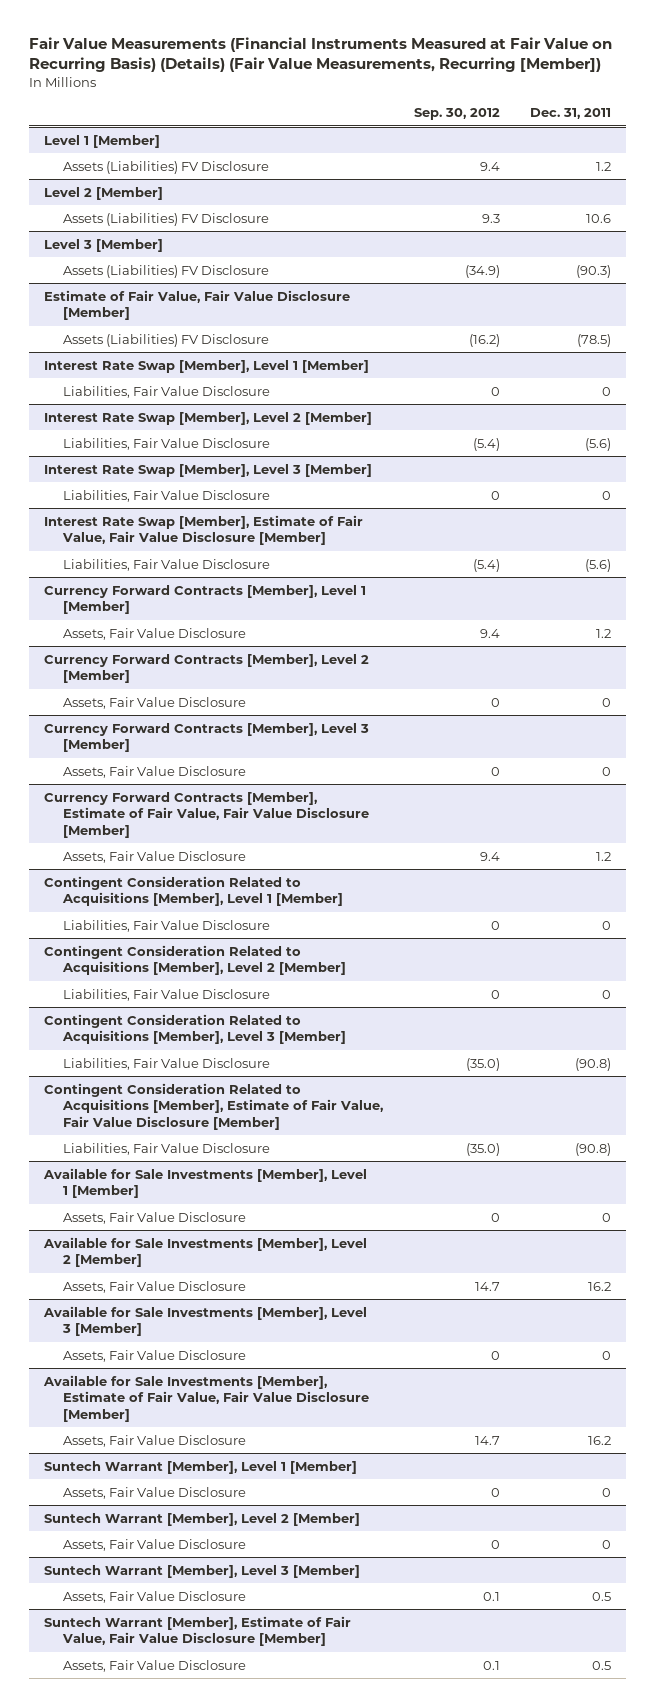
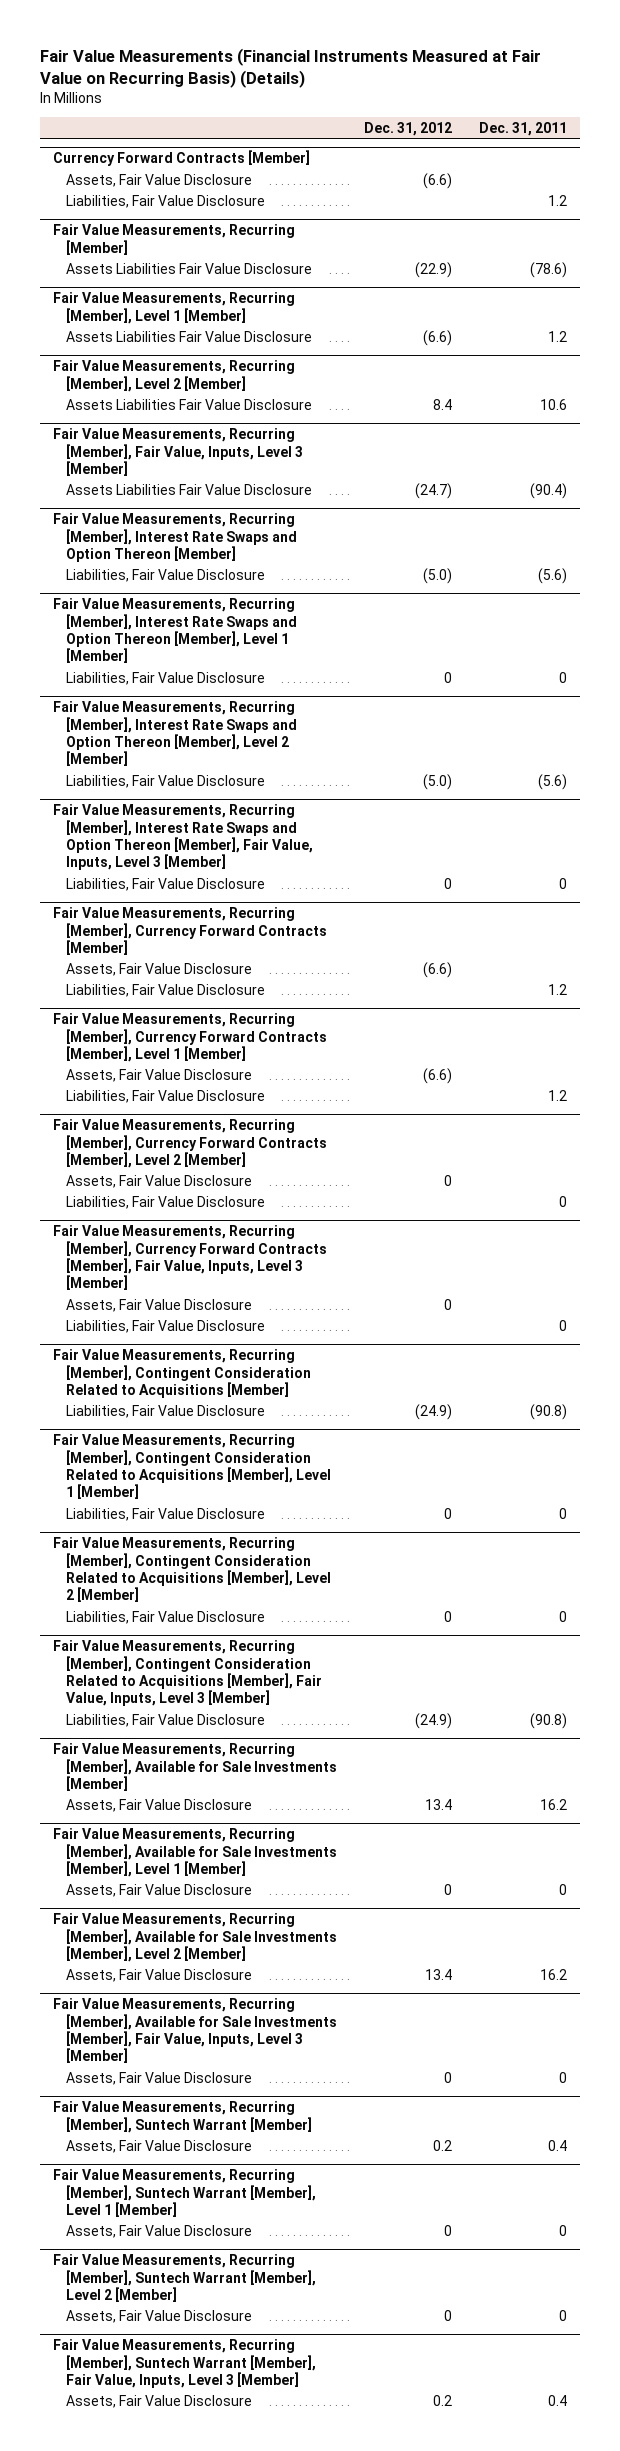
- Fair Value Measurements (Financial Instruments Measured at Fair Value on Recurring Basis) (Details) (Fair Value Measurements, Recurring [Member])
+ Fair Value Measurements (Financial Instruments Measured at Fair Value on Recurring Basis) (Details)
- | Sep. 30, 2012 | Dec. 31, 2011
+ | Dec. 31, 2012 | Dec. 31, 2011
- Level 1 [Member]
- Assets (Liabilities) FV Disclosure | 9.4 | 1.2
- Level 2 [Member]
- Assets (Liabilities) FV Disclosure | 9.3 | 10.6
- Level 3 [Member]
- Assets (Liabilities) FV Disclosure | (34.9) | (90.3)
- Estimate of Fair Value, Fair Value Disclosure [Member]
- Assets (Liabilities) FV Disclosure | (16.2) | (78.5)
- Interest Rate Swap [Member], Level 1 [Member]
- Liabilities, Fair Value Disclosure | 0 | 0
- Interest Rate Swap [Member], Level 2 [Member]
+ Currency Forward Contracts [Member]
+ Assets, Fair Value Disclosure | (6.6) |
+ Liabilities, Fair Value Disclosure | | 1.2
+ Fair Value Measurements, Recurring [Member]
+ Assets Liabilities Fair Value Disclosure | (22.9) | (78.6)
+ Fair Value Measurements, Recurring [Member], Level 1 [Member]
+ Assets Liabilities Fair Value Disclosure | (6.6) | 1.2
+ Fair Value Measurements, Recurring [Member], Level 2 [Member]
+ Assets Liabilities Fair Value Disclosure | 8.4 | 10.6
+ Fair Value Measurements, Recurring [Member], Fair Value, Inputs, Level 3 [Member]
+ Assets Liabilities Fair Value Disclosure | (24.7) | (90.4)
+ Fair Value Measurements, Recurring [Member], Interest Rate Swaps and Option Thereon [Member]
- Interest Rate Swap [Member], Level 3 [Member]
+ Fair Value Measurements, Recurring [Member], Interest Rate Swaps and Option Thereon [Member], Level 1 [Member]
- Interest Rate Swap [Member], Estimate of Fair Value, Fair Value Disclosure [Member]
+ Fair Value Measurements, Recurring [Member], Interest Rate Swaps and Option Thereon [Member], Level 2 [Member]
- Currency Forward Contracts [Member], Level 1 [Member]
- Assets, Fair Value Disclosure | 9.4 | 1.2
- Currency Forward Contracts [Member], Level 2 [Member]
- Assets, Fair Value Disclosure | 0 | 0
- Currency Forward Contracts [Member], Level 3 [Member]
- Assets, Fair Value Disclosure | 0 | 0
- Currency Forward Contracts [Member], Estimate of Fair Value, Fair Value Disclosure [Member]
- Assets, Fair Value Disclosure | 9.4 | 1.2
- Contingent Consideration Related to Acquisitions [Member], Level 1 [Member]
+ Fair Value Measurements, Recurring [Member], Interest Rate Swaps and Option Thereon [Member], Fair Value, Inputs, Level 3 [Member]
- Contingent Consideration Related to Acquisitions [Member], Level 2 [Member]
+ Fair Value Measurements, Recurring [Member], Currency Forward Contracts [Member]
+ Assets, Fair Value Disclosure | (6.6) |
+ Liabilities, Fair Value Disclosure | | 1.2
+ Fair Value Measurements, Recurring [Member], Currency Forward Contracts [Member], Level 1 [Member]
+ Assets, Fair Value Disclosure | (6.6) |
+ Liabilities, Fair Value Disclosure | | 1.2
+ Fair Value Measurements, Recurring [Member], Currency Forward Contracts [Member], Level 2 [Member]
+ Assets, Fair Value Disclosure | 0 |
- Contingent Consideration Related to Acquisitions [Member], Level 3 [Member]
+ Fair Value Measurements, Recurring [Member], Currency Forward Contracts [Member], Fair Value, Inputs, Level 3 [Member]
+ Assets, Fair Value Disclosure | 0 |
+ Liabilities, Fair Value Disclosure | | 0
+ Fair Value Measurements, Recurring [Member], Contingent Consideration Related to Acquisitions [Member]
- Contingent Consideration Related to Acquisitions [Member], Estimate of Fair Value, Fair Value Disclosure [Member]
+ Fair Value Measurements, Recurring [Member], Contingent Consideration Related to Acquisitions [Member], Level 1 [Member]
+ Liabilities, Fair Value Disclosure | 0 | 0
+ Fair Value Measurements, Recurring [Member], Contingent Consideration Related to Acquisitions [Member], Level 2 [Member]
+ Liabilities, Fair Value Disclosure | 0 | 0
+ Fair Value Measurements, Recurring [Member], Contingent Consideration Related to Acquisitions [Member], Fair Value, Inputs, Level 3 [Member]
- Available for Sale Investments [Member], Level 1 [Member]
- Assets, Fair Value Disclosure | 0 | 0
- Available for Sale Investments [Member], Level 2 [Member]
+ Fair Value Measurements, Recurring [Member], Available for Sale Investments [Member]
- Available for Sale Investments [Member], Level 3 [Member]
+ Fair Value Measurements, Recurring [Member], Available for Sale Investments [Member], Level 1 [Member]
- Available for Sale Investments [Member], Estimate of Fair Value, Fair Value Disclosure [Member]
+ Fair Value Measurements, Recurring [Member], Available for Sale Investments [Member], Level 2 [Member]
- Suntech Warrant [Member], Level 1 [Member]
+ Fair Value Measurements, Recurring [Member], Available for Sale Investments [Member], Fair Value, Inputs, Level 3 [Member]
- Suntech Warrant [Member], Level 2 [Member]
+ Fair Value Measurements, Recurring [Member], Suntech Warrant [Member]
+ Assets, Fair Value Disclosure | 0.2 | 0.4
+ Fair Value Measurements, Recurring [Member], Suntech Warrant [Member], Level 1 [Member]
- Suntech Warrant [Member], Level 3 [Member]
- Assets, Fair Value Disclosure | 0.1 | 0.5
- Suntech Warrant [Member], Estimate of Fair Value, Fair Value Disclosure [Member]
- Assets, Fair Value Disclosure | 0.1 | 0.5
+ Fair Value Measurements, Recurring [Member], Suntech Warrant [Member], Level 2 [Member]
+ Assets, Fair Value Disclosure | 0 | 0
+ Fair Value Measurements, Recurring [Member], Suntech Warrant [Member], Fair Value, Inputs, Level 3 [Member]
+ Assets, Fair Value Disclosure | 0.2 | 0.4

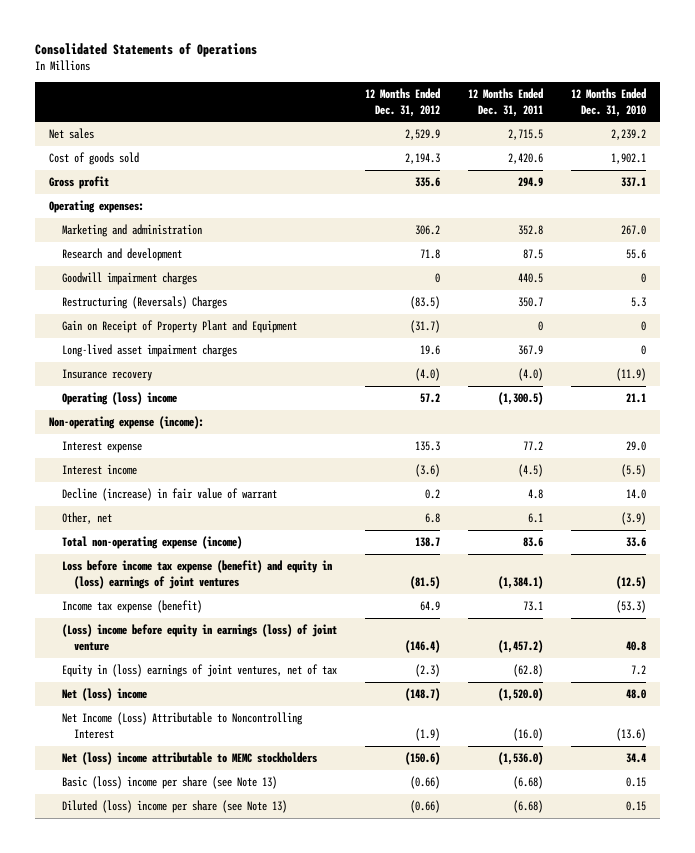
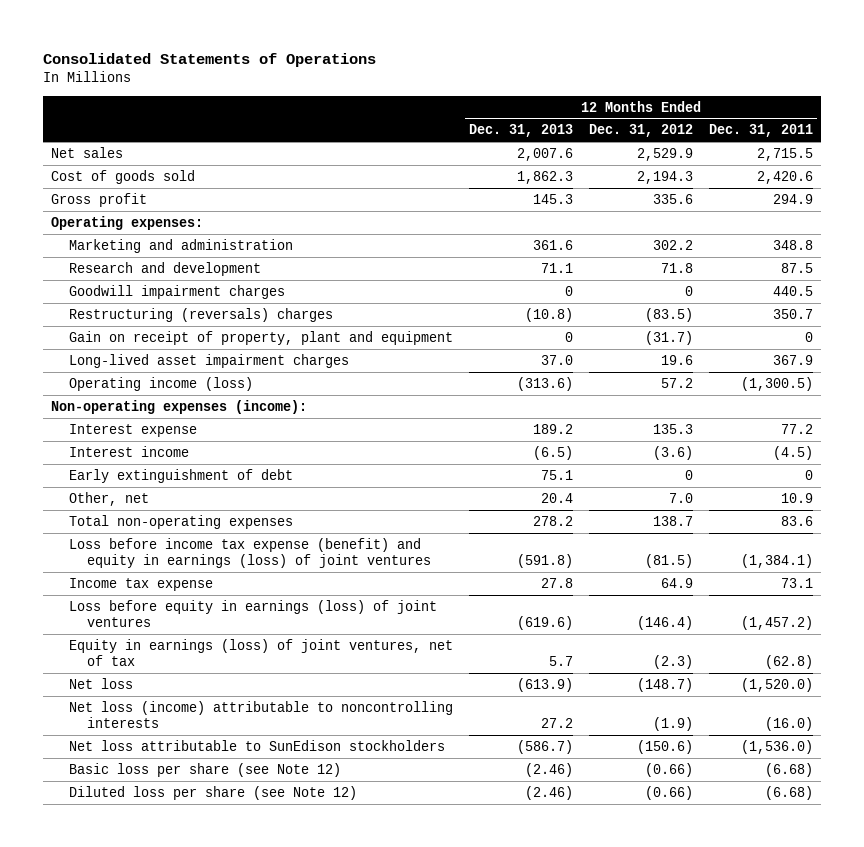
- | 12 Months Ended Dec. 31, 2012 | 12 Months Ended Dec. 31, 2011 | 12 Months Ended Dec. 31, 2010
+ | 12 Months Ended Dec. 31, 2013 | 12 Months Ended Dec. 31, 2012 | 12 Months Ended Dec. 31, 2011
- Marketing and administration | 306.2 | 352.8 | 267.0
+ Marketing and administration | 361.6 | 302.2 | 348.8
- Restructuring (Reversals) Charges | (83.5) | 350.7 | 5.3
- Gain on Receipt of Property Plant and Equipment | (31.7) | 0 | 0
+ Restructuring (reversals) charges | (10.8) | (83.5) | 350.7
+ Gain on receipt of property, plant and equipment | 0 | (31.7) | 0
- Insurance recovery | (4.0) | (4.0) | (11.9)
- Operating (loss) income | 57.2 | (1,300.5) | 21.1
- Non-operating expense (income):
+ Operating income (loss) | (313.6) | 57.2 | (1,300.5)
+ Non-operating expenses (income):
- Decline (increase) in fair value of warrant | 0.2 | 4.8 | 14.0
- Other, net | 6.8 | 6.1 | (3.9)
- Total non-operating expense (income) | 138.7 | 83.6 | 33.6
- Loss before income tax expense (benefit) and equity in (loss) earnings of joint ventures | (81.5) | (1,384.1) | (12.5)
- Income tax expense (benefit) | 64.9 | 73.1 | (53.3)
- (Loss) income before equity in earnings (loss) of joint venture | (146.4) | (1,457.2) | 40.8
- Equity in (loss) earnings of joint ventures, net of tax | (2.3) | (62.8) | 7.2
- Net (loss) income | (148.7) | (1,520.0) | 48.0
- Net Income (Loss) Attributable to Noncontrolling Interest | (1.9) | (16.0) | (13.6)
- Net (loss) income attributable to MEMC stockholders | (150.6) | (1,536.0) | 34.4
- Basic (loss) income per share (see Note 13) | (0.66) | (6.68) | 0.15
- Diluted (loss) income per share (see Note 13) | (0.66) | (6.68) | 0.15
+ Early extinguishment of debt | 75.1 | 0 | 0
+ Other, net | 20.4 | 7.0 | 10.9
+ Total non-operating expenses | 278.2 | 138.7 | 83.6
+ Loss before income tax expense (benefit) and equity in earnings (loss) of joint ventures | (591.8) | (81.5) | (1,384.1)
+ Income tax expense | 27.8 | 64.9 | 73.1
+ Loss before equity in earnings (loss) of joint ventures | (619.6) | (146.4) | (1,457.2)
+ Equity in earnings (loss) of joint ventures, net of tax | 5.7 | (2.3) | (62.8)
+ Net loss | (613.9) | (148.7) | (1,520.0)
+ Net loss (income) attributable to noncontrolling interests | 27.2 | (1.9) | (16.0)
+ Net loss attributable to SunEdison stockholders | (586.7) | (150.6) | (1,536.0)
+ Basic loss per share (see Note 12) | (2.46) | (0.66) | (6.68)
+ Diluted loss per share (see Note 12) | (2.46) | (0.66) | (6.68)

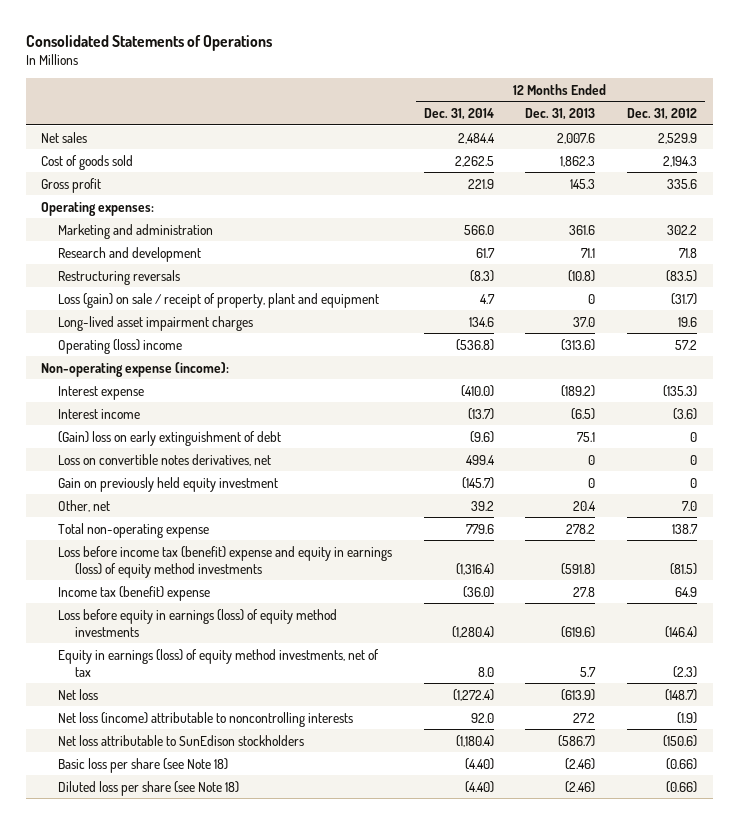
- | 12 Months Ended Dec. 31, 2013 | 12 Months Ended Dec. 31, 2012 | 12 Months Ended Dec. 31, 2011
+ | 12 Months Ended Dec. 31, 2014 | 12 Months Ended Dec. 31, 2013 | 12 Months Ended Dec. 31, 2012
- Goodwill impairment charges | 0 | 0 | 440.5
- Restructuring (reversals) charges | (10.8) | (83.5) | 350.7
- Gain on receipt of property, plant and equipment | 0 | (31.7) | 0
+ Restructuring reversals | (8.3) | (10.8) | (83.5)
+ Loss (gain) on sale / receipt of property, plant and equipment | 4.7 | 0 | (31.7)
- Operating income (loss) | (313.6) | 57.2 | (1,300.5)
- Non-operating expenses (income):
- Interest expense | 189.2 | 135.3 | 77.2
+ Operating (loss) income | (536.8) | (313.6) | 57.2
+ Non-operating expense (income):
+ Interest expense | (410.0) | (189.2) | (135.3)
- Early extinguishment of debt | 75.1 | 0 | 0
+ (Gain) loss on early extinguishment of debt | (9.6) | 75.1 | 0
+ Loss on convertible notes derivatives, net | 499.4 | 0 | 0
+ Gain on previously held equity investment | (145.7) | 0 | 0
- Total non-operating expenses | 278.2 | 138.7 | 83.6
- Loss before income tax expense (benefit) and equity in earnings (loss) of joint ventures | (591.8) | (81.5) | (1,384.1)
- Income tax expense | 27.8 | 64.9 | 73.1
- Loss before equity in earnings (loss) of joint ventures | (619.6) | (146.4) | (1,457.2)
- Equity in earnings (loss) of joint ventures, net of tax | 5.7 | (2.3) | (62.8)
+ Total non-operating expense | 779.6 | 278.2 | 138.7
+ Loss before income tax (benefit) expense and equity in earnings (loss) of equity method investments | (1,316.4) | (591.8) | (81.5)
+ Income tax (benefit) expense | (36.0) | 27.8 | 64.9
+ Loss before equity in earnings (loss) of equity method investments | (1,280.4) | (619.6) | (146.4)
+ Equity in earnings (loss) of equity method investments, net of tax | 8.0 | 5.7 | (2.3)
- Basic loss per share (see Note 12) | (2.46) | (0.66) | (6.68)
- Diluted loss per share (see Note 12) | (2.46) | (0.66) | (6.68)
+ Basic loss per share (see Note 18) | (4.40) | (2.46) | (0.66)
+ Diluted loss per share (see Note 18) | (4.40) | (2.46) | (0.66)

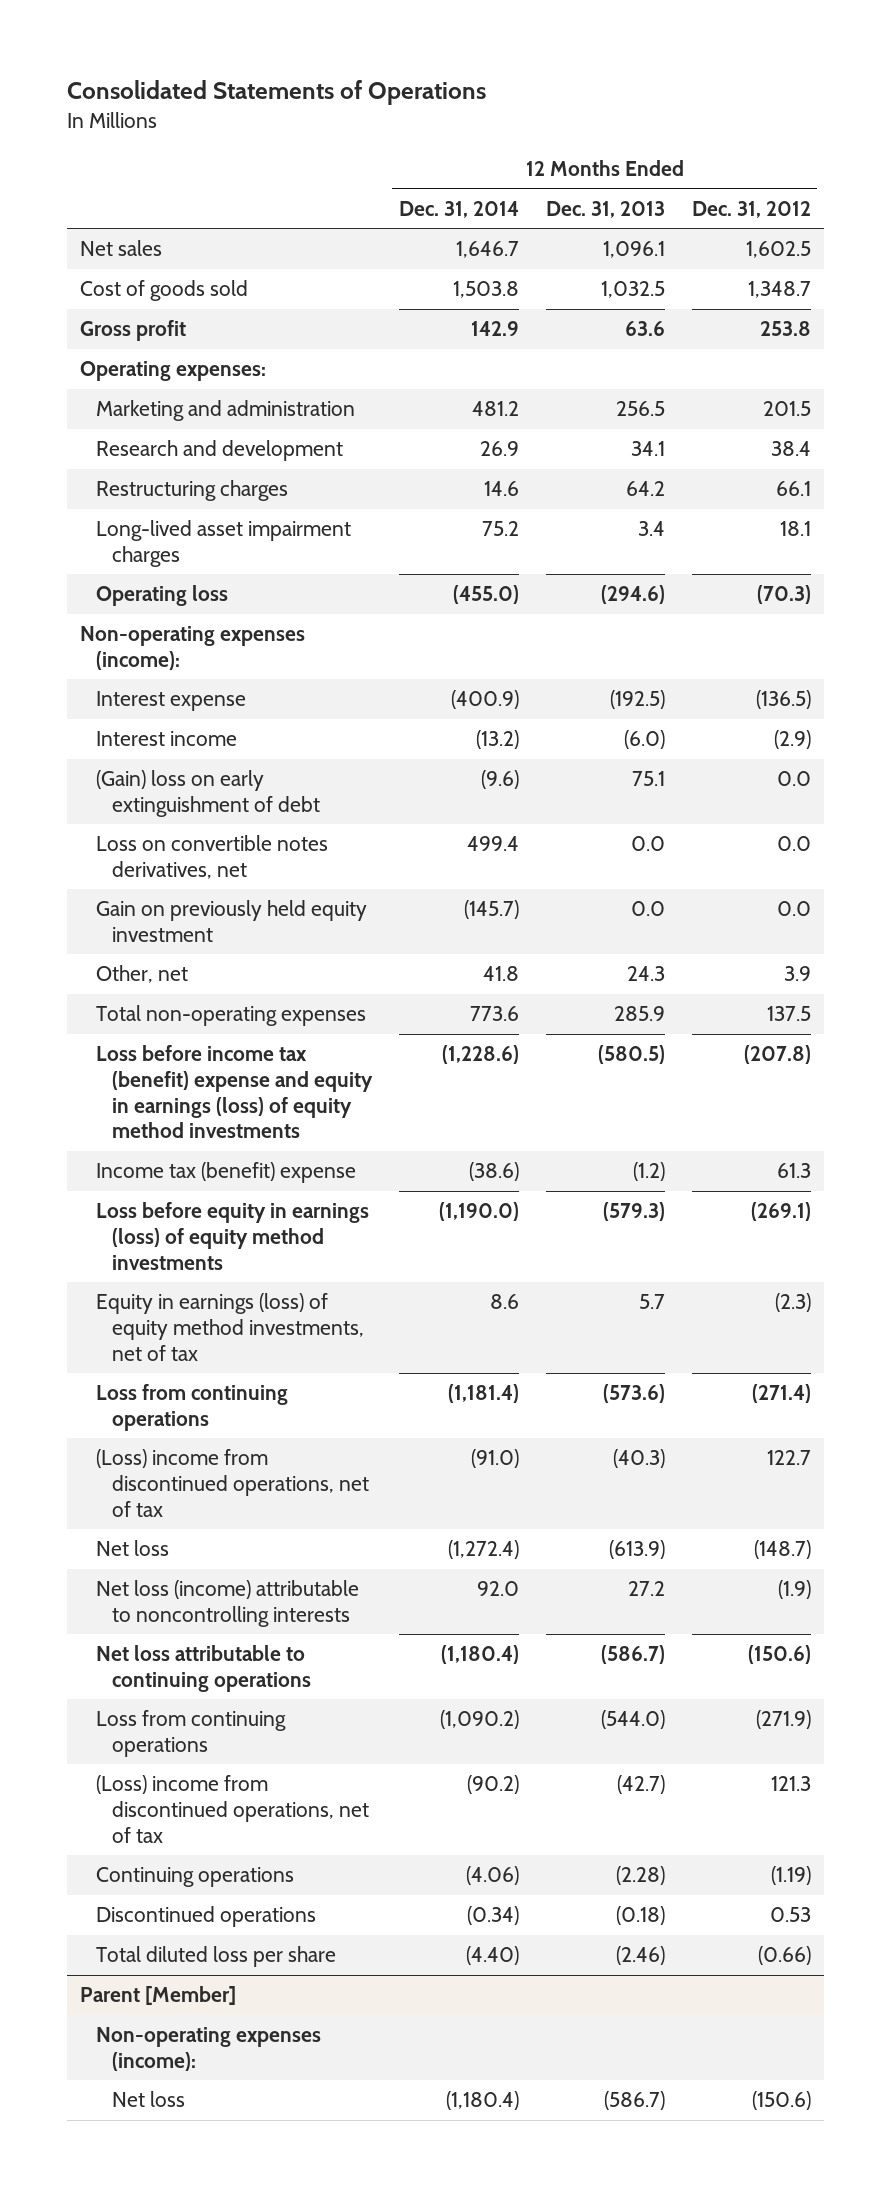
- Net sales | 2,484.4 | 2,007.6 | 2,529.9
- Cost of goods sold | 2,262.5 | 1,862.3 | 2,194.3
- Gross profit | 221.9 | 145.3 | 335.6
+ Net sales | 1,646.7 | 1,096.1 | 1,602.5
+ Cost of goods sold | 1,503.8 | 1,032.5 | 1,348.7
+ Gross profit | 142.9 | 63.6 | 253.8
- Marketing and administration | 566.0 | 361.6 | 302.2
- Research and development | 61.7 | 71.1 | 71.8
- Restructuring reversals | (8.3) | (10.8) | (83.5)
- Loss (gain) on sale / receipt of property, plant and equipment | 4.7 | 0 | (31.7)
- Long-lived asset impairment charges | 134.6 | 37.0 | 19.6
- Operating (loss) income | (536.8) | (313.6) | 57.2
- Non-operating expense (income):
- Interest expense | (410.0) | (189.2) | (135.3)
- Interest income | (13.7) | (6.5) | (3.6)
- (Gain) loss on early extinguishment of debt | (9.6) | 75.1 | 0
- Loss on convertible notes derivatives, net | 499.4 | 0 | 0
- Gain on previously held equity investment | (145.7) | 0 | 0
- Other, net | 39.2 | 20.4 | 7.0
- Total non-operating expense | 779.6 | 278.2 | 138.7
- Loss before income tax (benefit) expense and equity in earnings (loss) of equity method investments | (1,316.4) | (591.8) | (81.5)
- Income tax (benefit) expense | (36.0) | 27.8 | 64.9
- Loss before equity in earnings (loss) of equity method investments | (1,280.4) | (619.6) | (146.4)
- Equity in earnings (loss) of equity method investments, net of tax | 8.0 | 5.7 | (2.3)
+ Marketing and administration | 481.2 | 256.5 | 201.5
+ Research and development | 26.9 | 34.1 | 38.4
+ Restructuring charges | 14.6 | 64.2 | 66.1
+ Long-lived asset impairment charges | 75.2 | 3.4 | 18.1
+ Operating loss | (455.0) | (294.6) | (70.3)
+ Non-operating expenses (income):
+ Interest expense | (400.9) | (192.5) | (136.5)
+ Interest income | (13.2) | (6.0) | (2.9)
+ (Gain) loss on early extinguishment of debt | (9.6) | 75.1 | 0.0
+ Loss on convertible notes derivatives, net | 499.4 | 0.0 | 0.0
+ Gain on previously held equity investment | (145.7) | 0.0 | 0.0
+ Other, net | 41.8 | 24.3 | 3.9
+ Total non-operating expenses | 773.6 | 285.9 | 137.5
+ Loss before income tax (benefit) expense and equity in earnings (loss) of equity method investments | (1,228.6) | (580.5) | (207.8)
+ Income tax (benefit) expense | (38.6) | (1.2) | 61.3
+ Loss before equity in earnings (loss) of equity method investments | (1,190.0) | (579.3) | (269.1)
+ Equity in earnings (loss) of equity method investments, net of tax | 8.6 | 5.7 | (2.3)
+ Loss from continuing operations | (1,181.4) | (573.6) | (271.4)
+ (Loss) income from discontinued operations, net of tax | (91.0) | (40.3) | 122.7
- Net loss attributable to SunEdison stockholders | (1,180.4) | (586.7) | (150.6)
- Basic loss per share (see Note 18) | (4.40) | (2.46) | (0.66)
- Diluted loss per share (see Note 18) | (4.40) | (2.46) | (0.66)
+ Net loss attributable to continuing operations | (1,180.4) | (586.7) | (150.6)
+ Loss from continuing operations | (1,090.2) | (544.0) | (271.9)
+ (Loss) income from discontinued operations, net of tax | (90.2) | (42.7) | 121.3
+ Continuing operations | (4.06) | (2.28) | (1.19)
+ Discontinued operations | (0.34) | (0.18) | 0.53
+ Total diluted loss per share | (4.40) | (2.46) | (0.66)
+ Parent [Member]
+ Non-operating expenses (income):
+ Net loss | (1,180.4) | (586.7) | (150.6)

